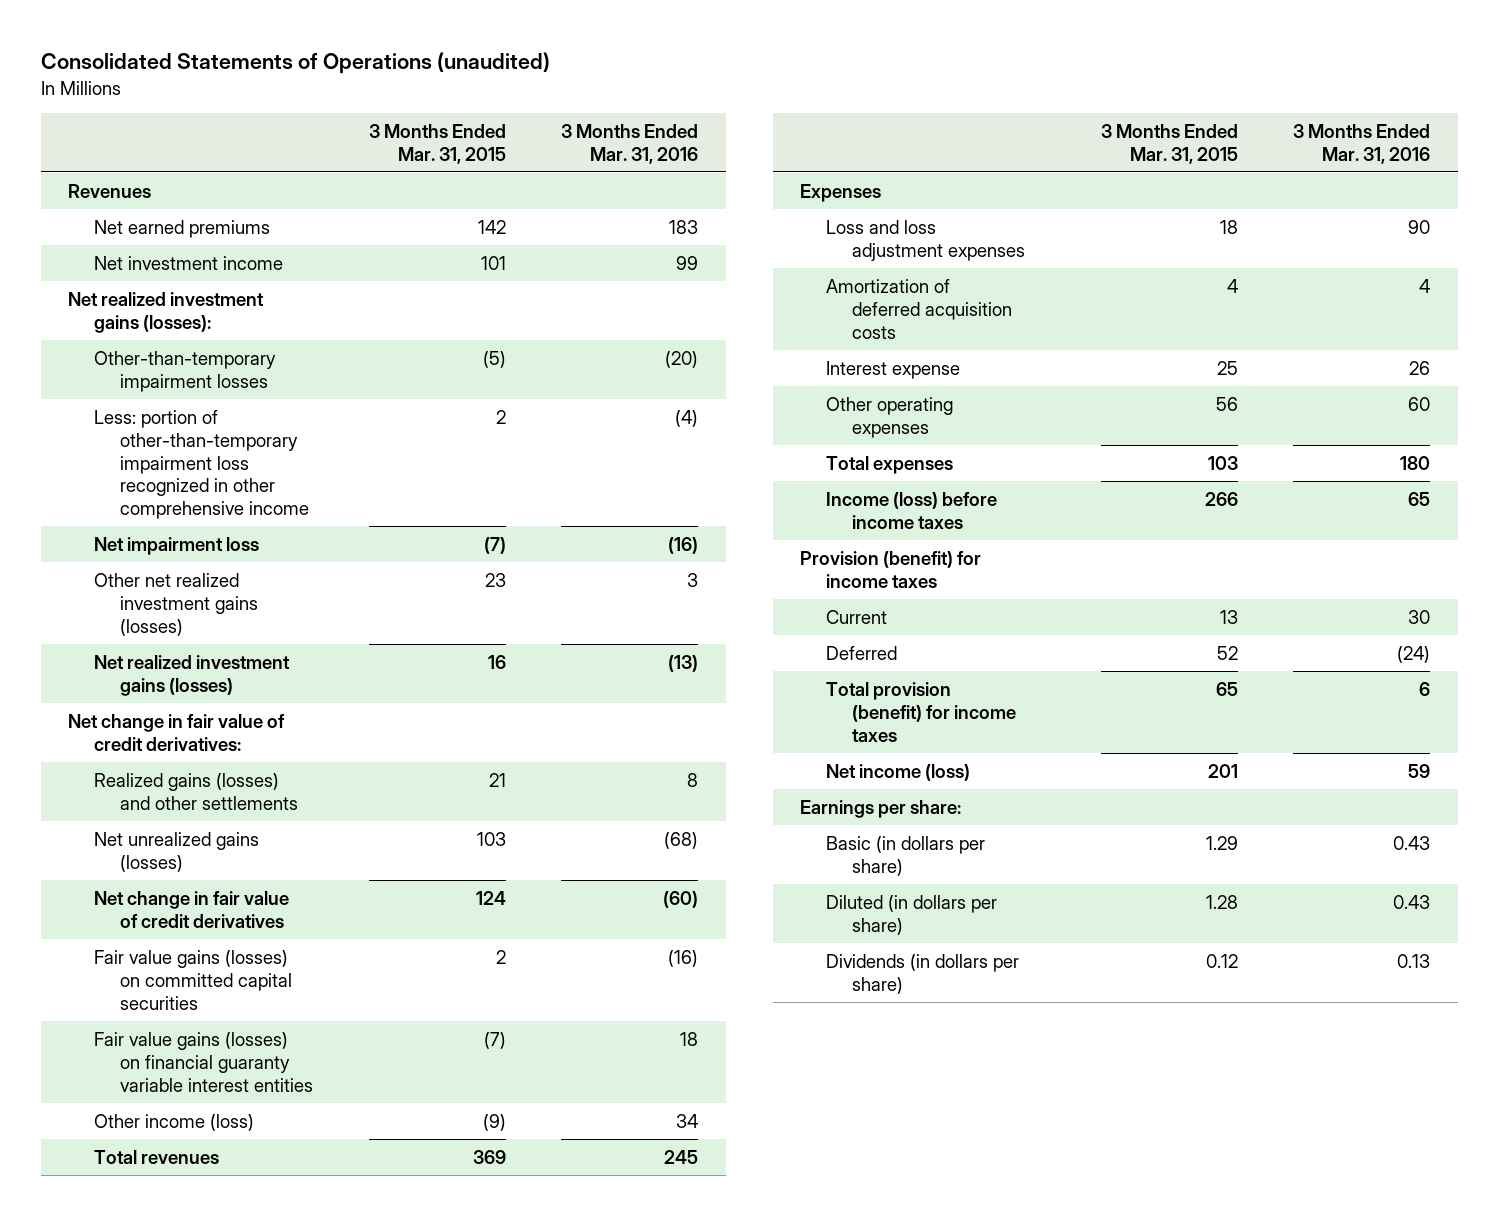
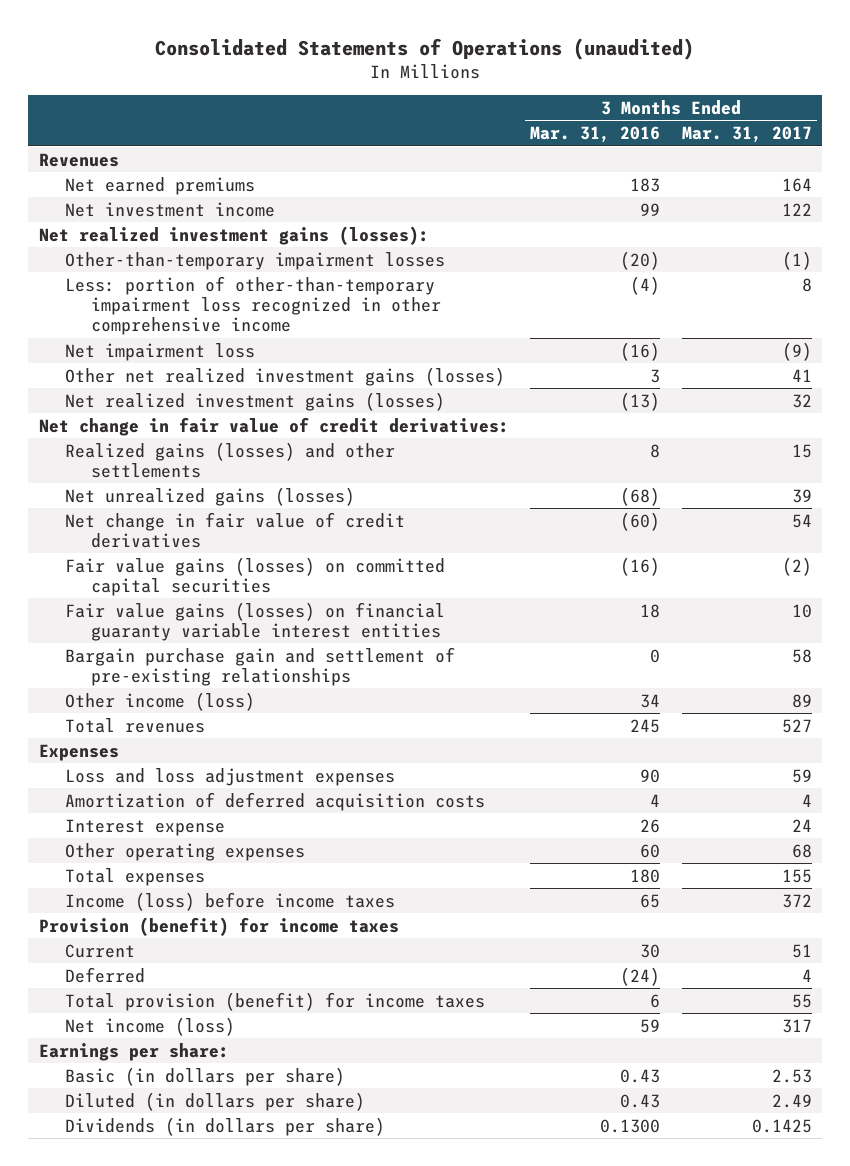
- | 3 Months Ended Mar. 31, 2015 | 3 Months Ended Mar. 31, 2016
+ | 3 Months Ended Mar. 31, 2016 | 3 Months Ended Mar. 31, 2017
+ Bargain purchase gain and settlement of pre-existing relationships | 0 | 58
- Dividends (in dollars per share) | 0.12 | 0.13
+ Dividends (in dollars per share) | 0.1300 | 0.1425

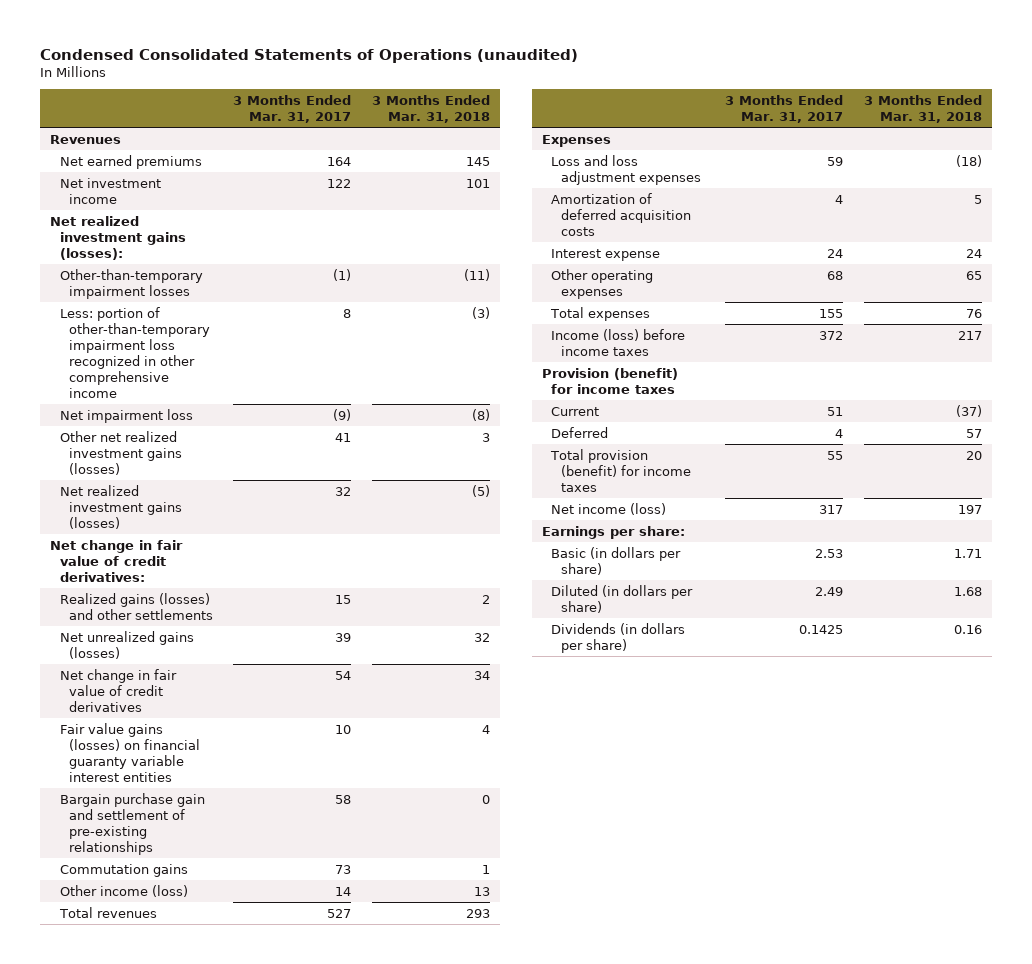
- Consolidated Statements of Operations (unaudited)
+ Condensed Consolidated Statements of Operations (unaudited)
- | 3 Months Ended Mar. 31, 2016 | 3 Months Ended Mar. 31, 2017
+ | 3 Months Ended Mar. 31, 2017 | 3 Months Ended Mar. 31, 2018
- Fair value gains (losses) on committed capital securities | (16) | (2)
- Other income (loss) | 34 | 89
+ Commutation gains | 73 | 1
+ Other income (loss) | 14 | 13

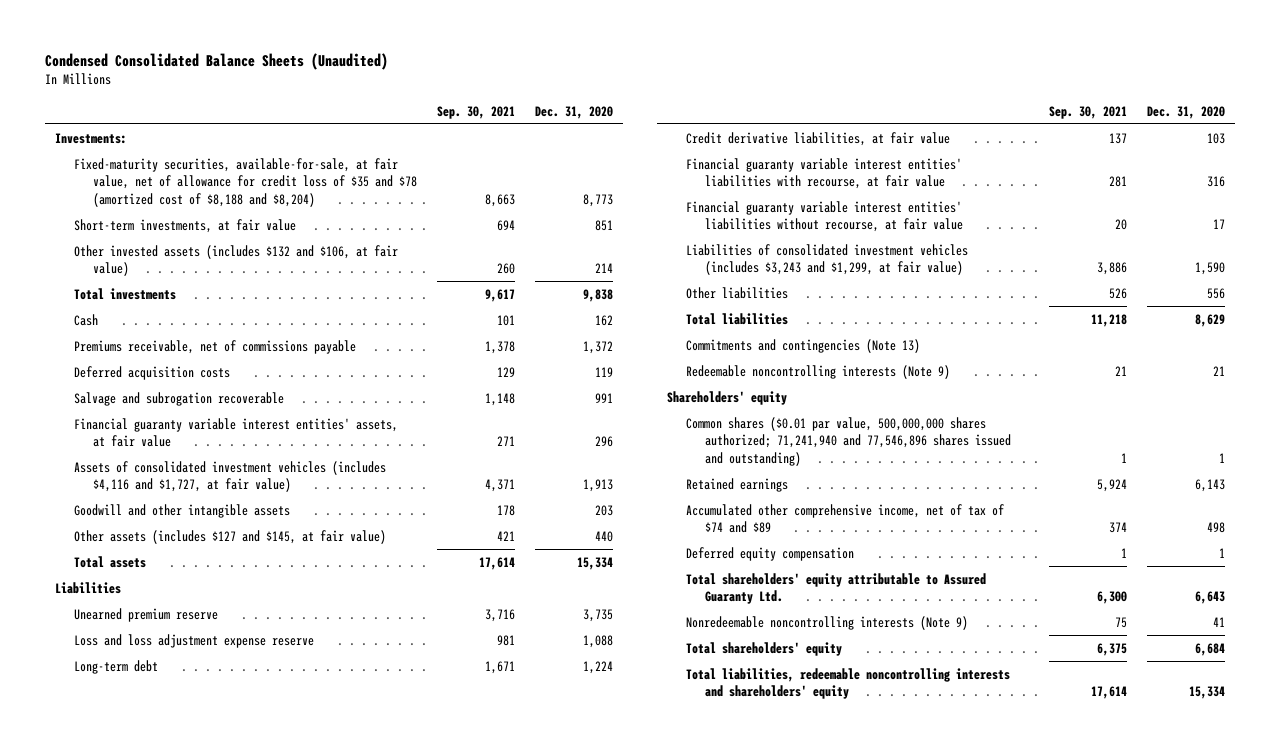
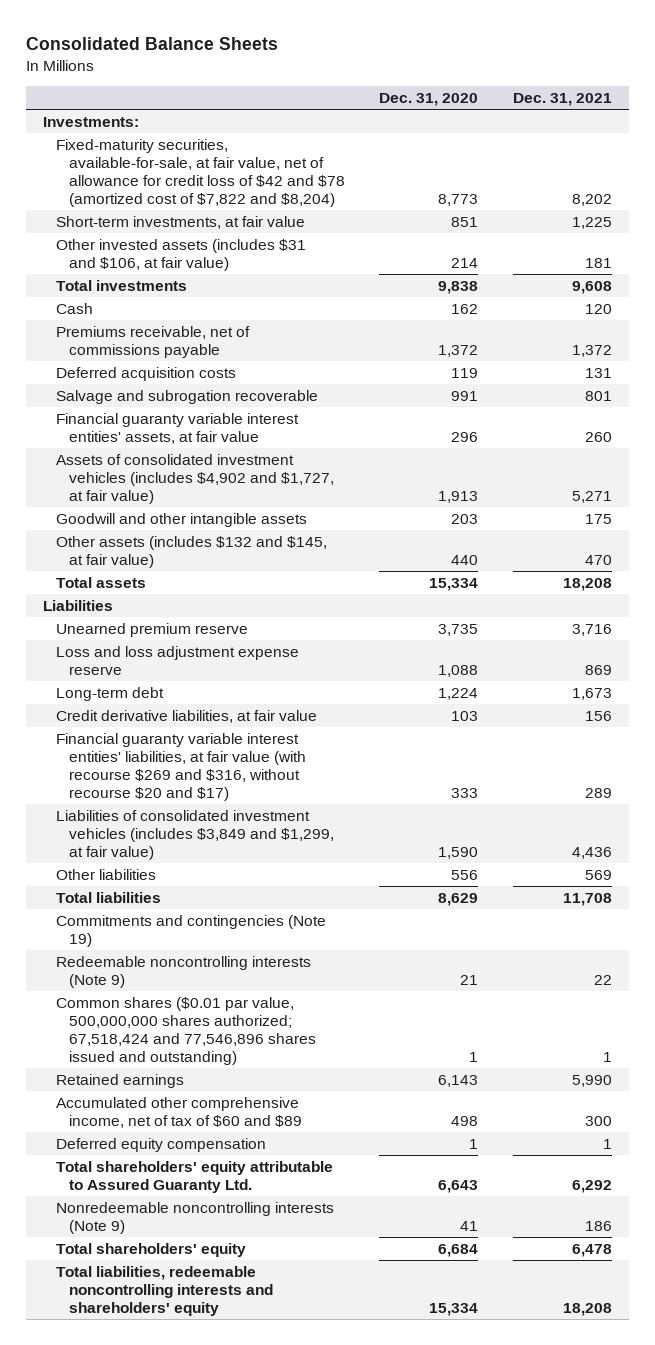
- Condensed Consolidated Balance Sheets (Unaudited)
+ Consolidated Balance Sheets
- | Sep. 30, 2021 | Dec. 31, 2020
+ | Dec. 31, 2020 | Dec. 31, 2021
- Fixed-maturity securities, available-for-sale, at fair value, net of allowance for credit loss of $35 and $78 (amortized cost of $8,188 and $8,204) | 8,663 | 8,773
+ Fixed-maturity securities, available-for-sale, at fair value, net of allowance for credit loss of $42 and $78 (amortized cost of $7,822 and $8,204) | 8,773 | 8,202
- Other invested assets (includes $132 and $106, at fair value) | 260 | 214
+ Other invested assets (includes $31 and $106, at fair value) | 214 | 181
- Assets of consolidated investment vehicles (includes $4,116 and $1,727, at fair value) | 4,371 | 1,913
+ Assets of consolidated investment vehicles (includes $4,902 and $1,727, at fair value) | 1,913 | 5,271
- Other assets (includes $127 and $145, at fair value) | 421 | 440
+ Other assets (includes $132 and $145, at fair value) | 440 | 470
- Financial guaranty variable interest entities' liabilities with recourse, at fair value | 281 | 316
- Financial guaranty variable interest entities' liabilities without recourse, at fair value | 20 | 17
- Liabilities of consolidated investment vehicles (includes $3,243 and $1,299, at fair value) | 3,886 | 1,590
+ Financial guaranty variable interest entities' liabilities, at fair value (with recourse $269 and $316, without recourse $20 and $17) | 333 | 289
+ Liabilities of consolidated investment vehicles (includes $3,849 and $1,299, at fair value) | 1,590 | 4,436
- Commitments and contingencies (Note 13)
+ Commitments and contingencies (Note 19)
- Shareholders' equity
- Common shares ($0.01 par value, 500,000,000 shares authorized; 71,241,940 and 77,546,896 shares issued and outstanding) | 1 | 1
+ Common shares ($0.01 par value, 500,000,000 shares authorized; 67,518,424 and 77,546,896 shares issued and outstanding) | 1 | 1
- Accumulated other comprehensive income, net of tax of $74 and $89 | 374 | 498
+ Accumulated other comprehensive income, net of tax of $60 and $89 | 498 | 300

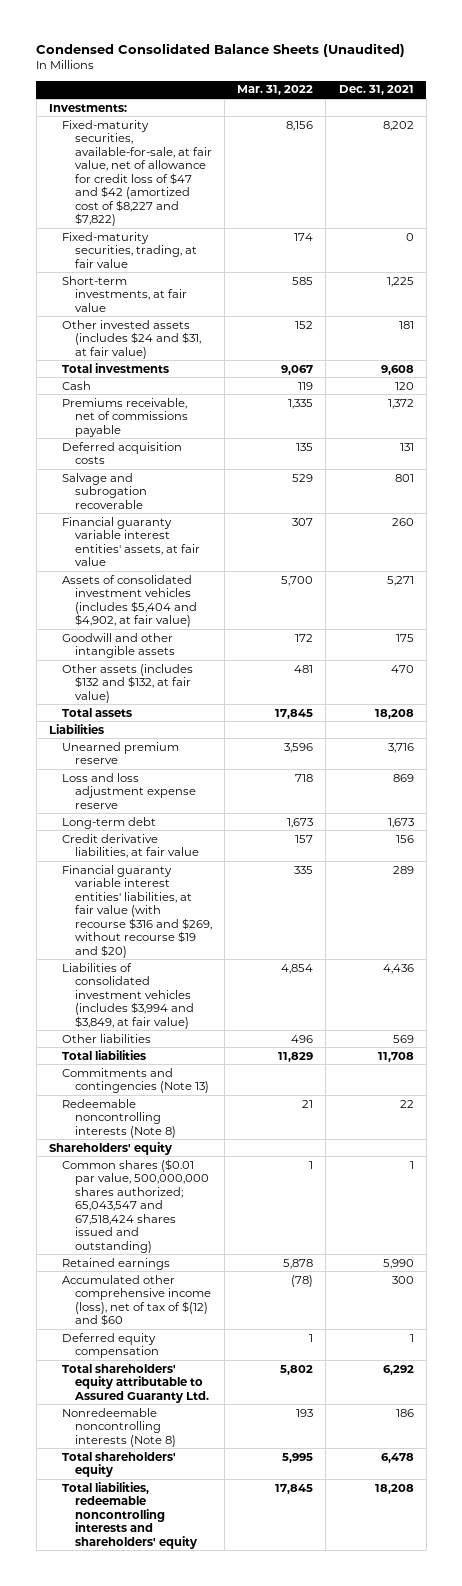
- Consolidated Balance Sheets
+ Condensed Consolidated Balance Sheets (Unaudited)
- | Dec. 31, 2020 | Dec. 31, 2021
+ | Mar. 31, 2022 | Dec. 31, 2021
- Fixed-maturity securities, available-for-sale, at fair value, net of allowance for credit loss of $42 and $78 (amortized cost of $7,822 and $8,204) | 8,773 | 8,202
+ Fixed-maturity securities, available-for-sale, at fair value, net of allowance for credit loss of $47 and $42 (amortized cost of $8,227 and $7,822) | 8,156 | 8,202
+ Fixed-maturity securities, trading, at fair value | 174 | 0
- Other invested assets (includes $31 and $106, at fair value) | 214 | 181
+ Other invested assets (includes $24 and $31, at fair value) | 152 | 181
- Assets of consolidated investment vehicles (includes $4,902 and $1,727, at fair value) | 1,913 | 5,271
+ Assets of consolidated investment vehicles (includes $5,404 and $4,902, at fair value) | 5,700 | 5,271
- Other assets (includes $132 and $145, at fair value) | 440 | 470
+ Other assets (includes $132 and $132, at fair value) | 481 | 470
- Financial guaranty variable interest entities' liabilities, at fair value (with recourse $269 and $316, without recourse $20 and $17) | 333 | 289
- Liabilities of consolidated investment vehicles (includes $3,849 and $1,299, at fair value) | 1,590 | 4,436
+ Financial guaranty variable interest entities' liabilities, at fair value (with recourse $316 and $269, without recourse $19 and $20) | 335 | 289
+ Liabilities of consolidated investment vehicles (includes $3,994 and $3,849, at fair value) | 4,854 | 4,436
- Commitments and contingencies (Note 19)
- Redeemable noncontrolling interests (Note 9) | 21 | 22
- Common shares ($0.01 par value, 500,000,000 shares authorized; 67,518,424 and 77,546,896 shares issued and outstanding) | 1 | 1
+ Commitments and contingencies (Note 13)
+ Redeemable noncontrolling interests (Note 8) | 21 | 22
+ Shareholders' equity
+ Common shares ($0.01 par value, 500,000,000 shares authorized; 65,043,547 and 67,518,424 shares issued and outstanding) | 1 | 1
- Accumulated other comprehensive income, net of tax of $60 and $89 | 498 | 300
+ Accumulated other comprehensive income (loss), net of tax of $(12) and $60 | (78) | 300
- Nonredeemable noncontrolling interests (Note 9) | 41 | 186
+ Nonredeemable noncontrolling interests (Note 8) | 193 | 186

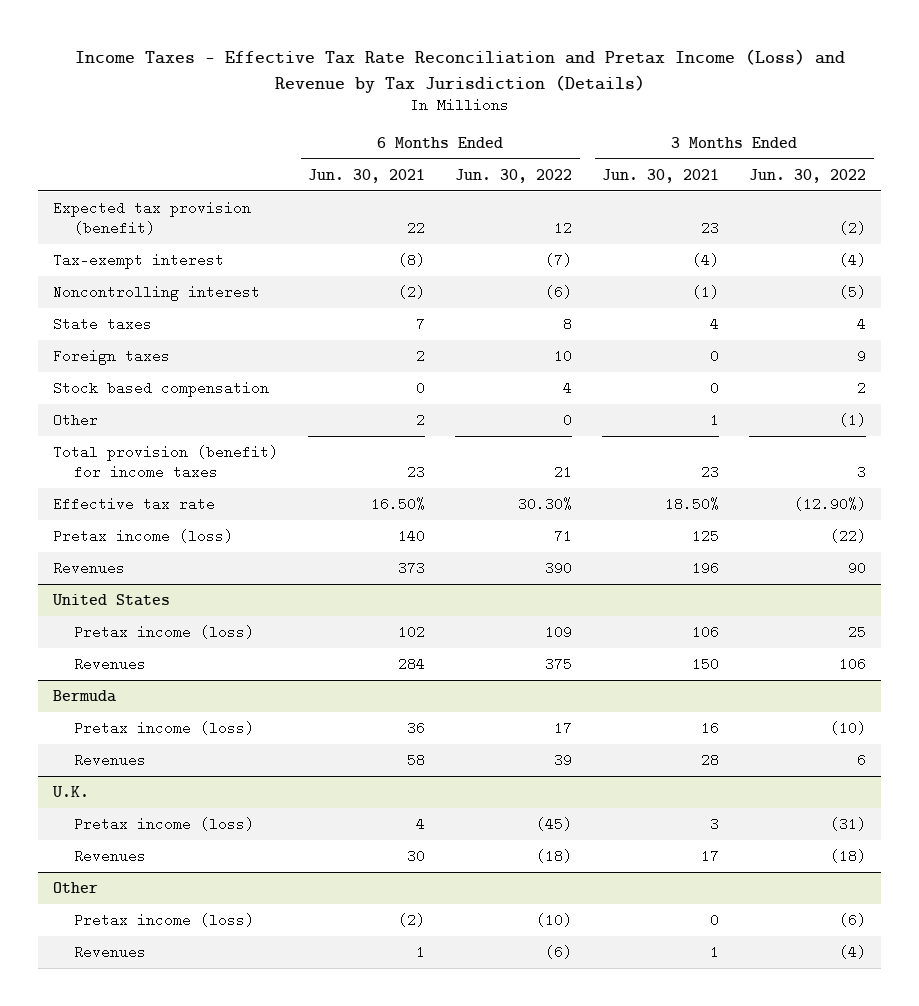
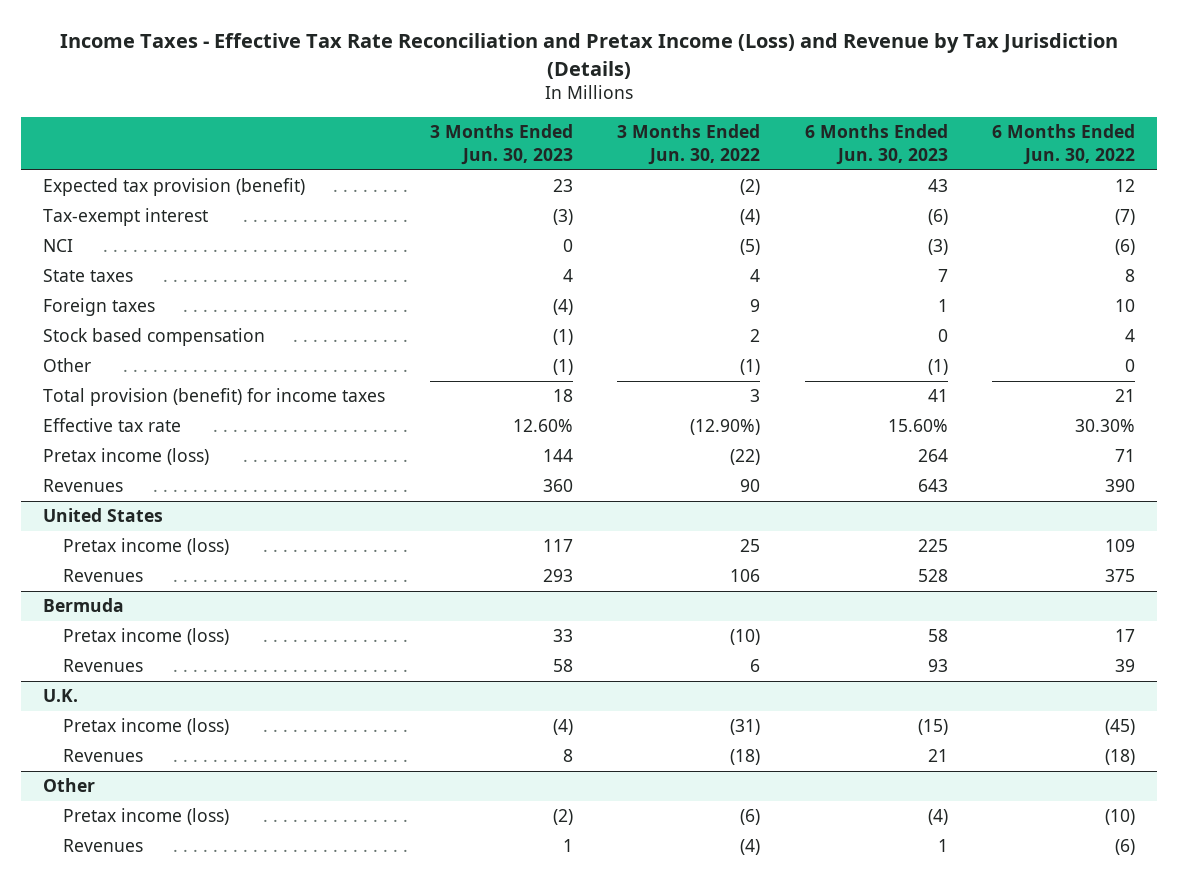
- | 6 Months Ended Jun. 30, 2021 | 6 Months Ended Jun. 30, 2022 | 3 Months Ended Jun. 30, 2021 | 3 Months Ended Jun. 30, 2022
+ | 3 Months Ended Jun. 30, 2023 | 3 Months Ended Jun. 30, 2022 | 6 Months Ended Jun. 30, 2023 | 6 Months Ended Jun. 30, 2022
- Noncontrolling interest | (2) | (6) | (1) | (5)
+ NCI | 0 | (5) | (3) | (6)

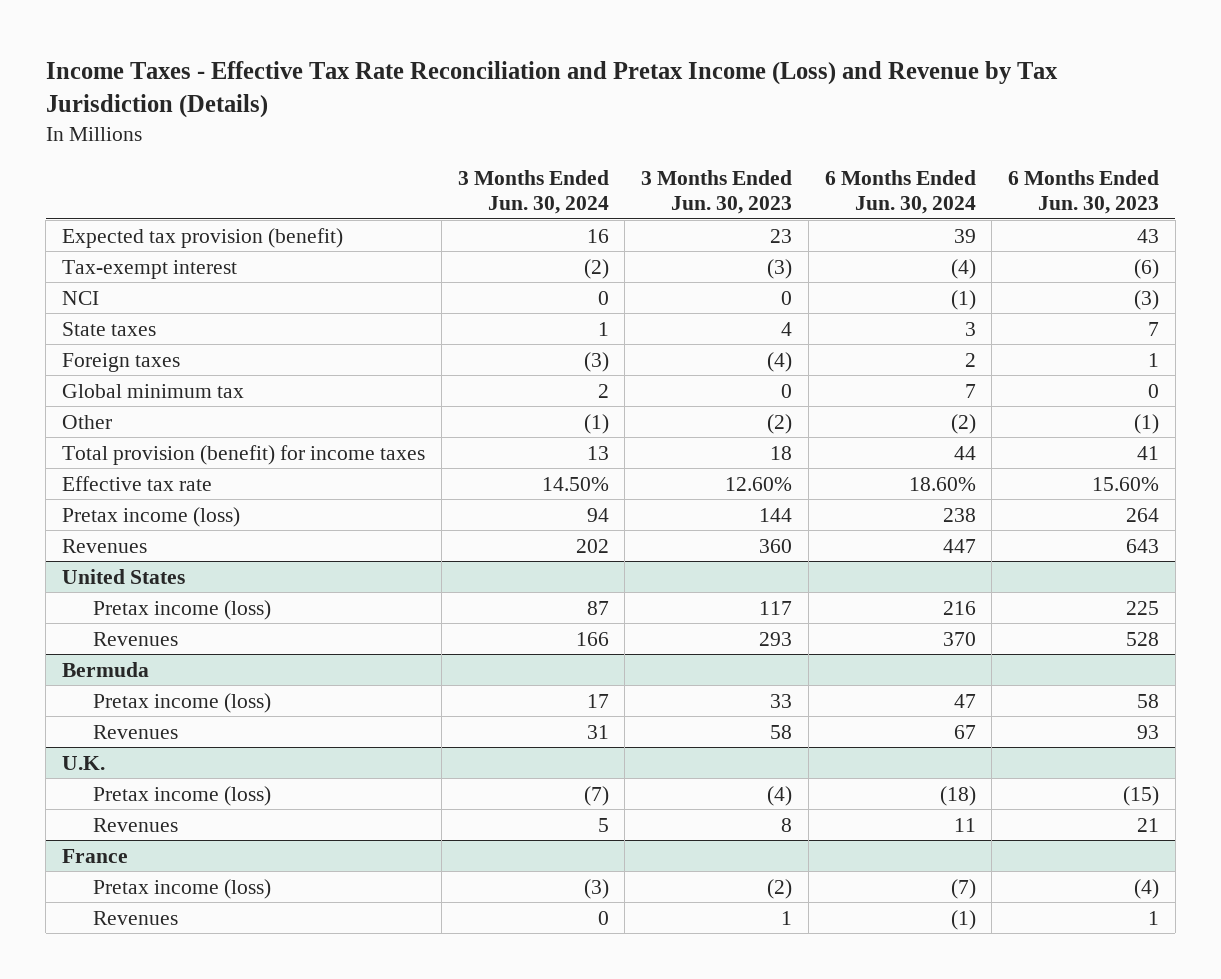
- | 3 Months Ended Jun. 30, 2023 | 3 Months Ended Jun. 30, 2022 | 6 Months Ended Jun. 30, 2023 | 6 Months Ended Jun. 30, 2022
+ | 3 Months Ended Jun. 30, 2024 | 3 Months Ended Jun. 30, 2023 | 6 Months Ended Jun. 30, 2024 | 6 Months Ended Jun. 30, 2023
- Stock based compensation | (1) | 2 | 0 | 4
- Other | (1) | (1) | (1) | 0
+ Global minimum tax | 2 | 0 | 7 | 0
+ Other | (1) | (2) | (2) | (1)
- Other
+ France

